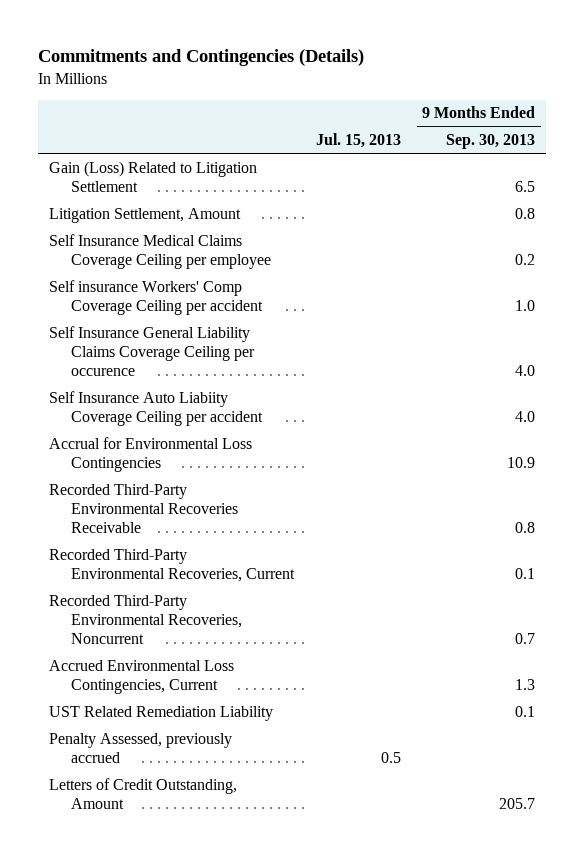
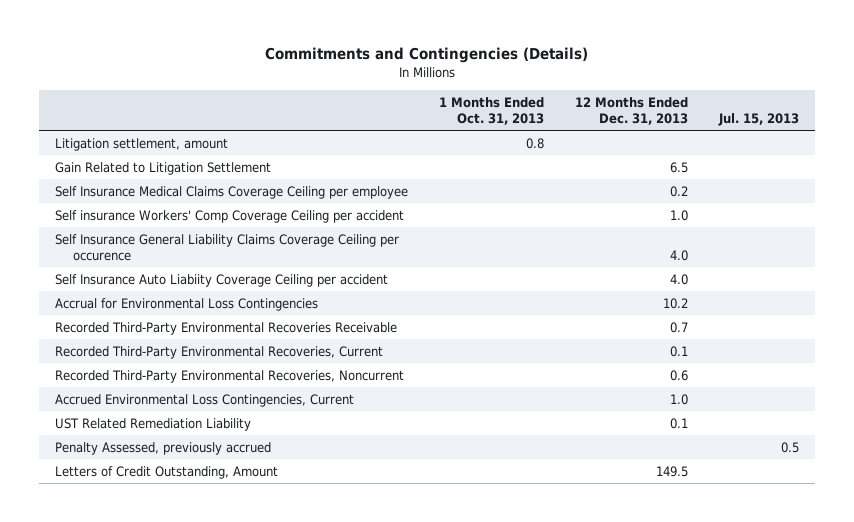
- | Jul. 15, 2013 | 9 Months Ended Sep. 30, 2013
+ | 1 Months Ended Oct. 31, 2013 | 12 Months Ended Dec. 31, 2013 | Jul. 15, 2013
- Gain (Loss) Related to Litigation Settlement | | 6.5
- Litigation Settlement, Amount | | 0.8
+ Litigation settlement, amount | 0.8 | |
+ Gain Related to Litigation Settlement | | 6.5 |

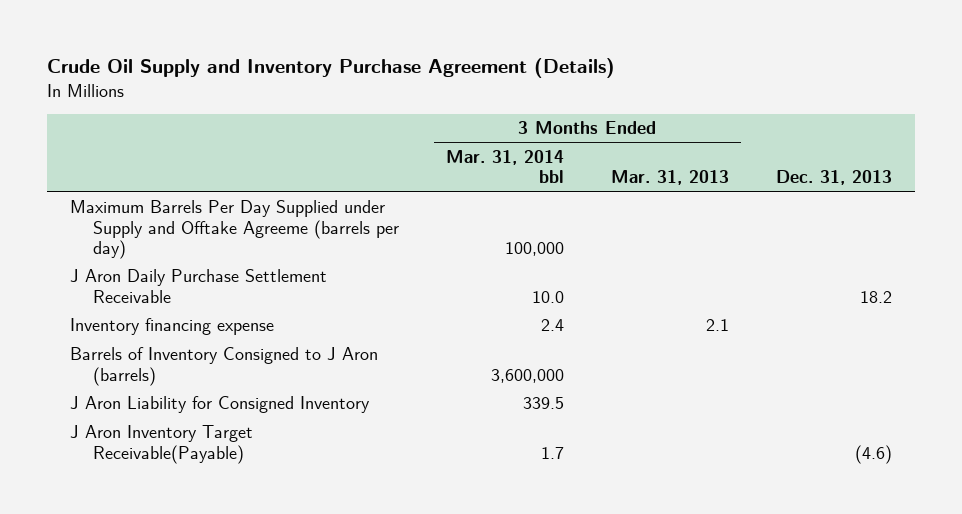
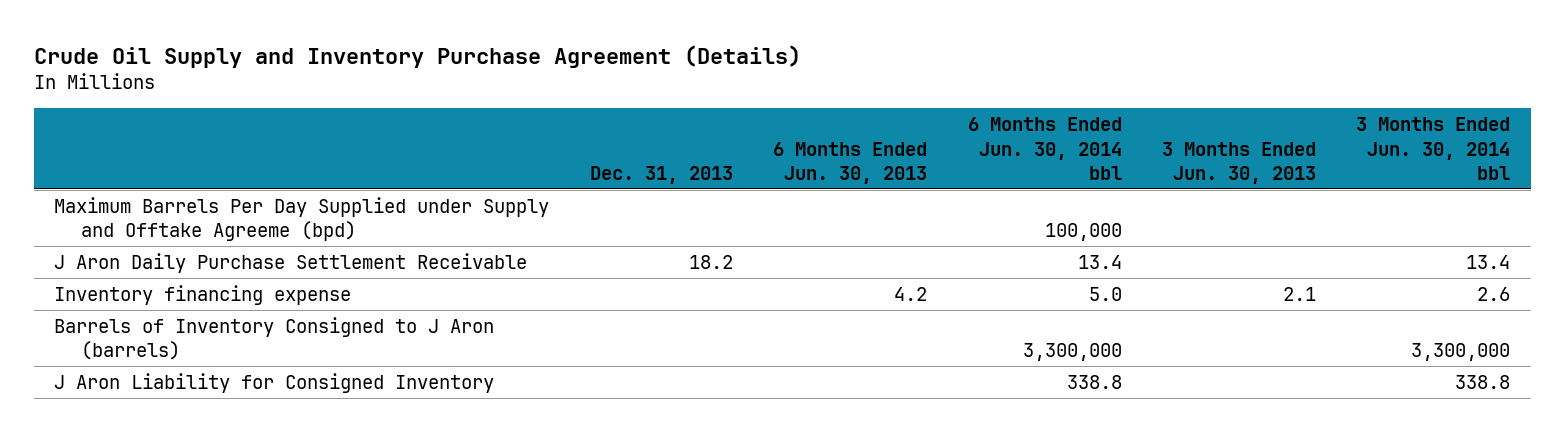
- | 3 Months Ended Mar. 31, 2014 bbl | 3 Months Ended Mar. 31, 2013 | Dec. 31, 2013
+ | Dec. 31, 2013 | 6 Months Ended Jun. 30, 2013 | 6 Months Ended Jun. 30, 2014 bbl | 3 Months Ended Jun. 30, 2013 | 3 Months Ended Jun. 30, 2014 bbl
- Maximum Barrels Per Day Supplied under Supply and Offtake Agreeme (barrels per day) | 100,000 | |
+ Maximum Barrels Per Day Supplied under Supply and Offtake Agreeme (bpd) | | | 100,000 | |
- J Aron Inventory Target Receivable(Payable) | 1.7 | | (4.6)

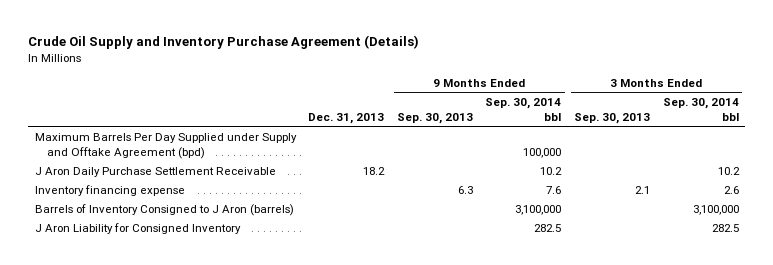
- | Dec. 31, 2013 | 6 Months Ended Jun. 30, 2013 | 6 Months Ended Jun. 30, 2014 bbl | 3 Months Ended Jun. 30, 2013 | 3 Months Ended Jun. 30, 2014 bbl
+ | Dec. 31, 2013 | 9 Months Ended Sep. 30, 2013 | 9 Months Ended Sep. 30, 2014 bbl | 3 Months Ended Sep. 30, 2013 | 3 Months Ended Sep. 30, 2014 bbl
- Maximum Barrels Per Day Supplied under Supply and Offtake Agreeme (bpd) | | | 100,000 | |
+ Maximum Barrels Per Day Supplied under Supply and Offtake Agreement (bpd) | | | 100,000 | |

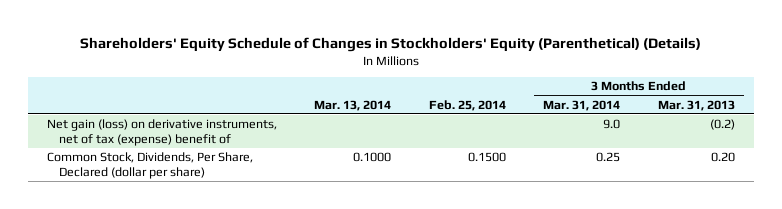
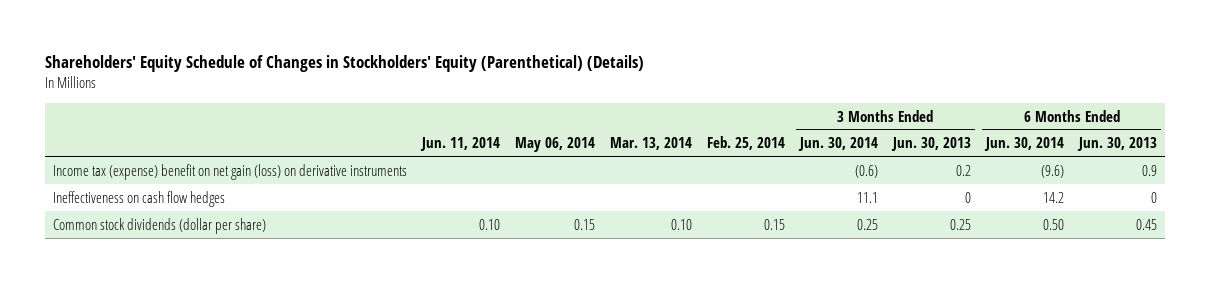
- | Mar. 13, 2014 | Feb. 25, 2014 | 3 Months Ended Mar. 31, 2014 | 3 Months Ended Mar. 31, 2013
+ | Jun. 11, 2014 | May 06, 2014 | Mar. 13, 2014 | Feb. 25, 2014 | 3 Months Ended Jun. 30, 2014 | 3 Months Ended Jun. 30, 2013 | 6 Months Ended Jun. 30, 2014 | 6 Months Ended Jun. 30, 2013
- Net gain (loss) on derivative instruments, net of tax (expense) benefit of | | | 9.0 | (0.2)
- Common Stock, Dividends, Per Share, Declared (dollar per share) | 0.1000 | 0.1500 | 0.25 | 0.20
+ Income tax (expense) benefit on net gain (loss) on derivative instruments | | | | | (0.6) | 0.2 | (9.6) | 0.9
+ Ineffectiveness on cash flow hedges | | | | | 11.1 | 0 | 14.2 | 0
+ Common stock dividends (dollar per share) | 0.10 | 0.15 | 0.10 | 0.15 | 0.25 | 0.25 | 0.50 | 0.45

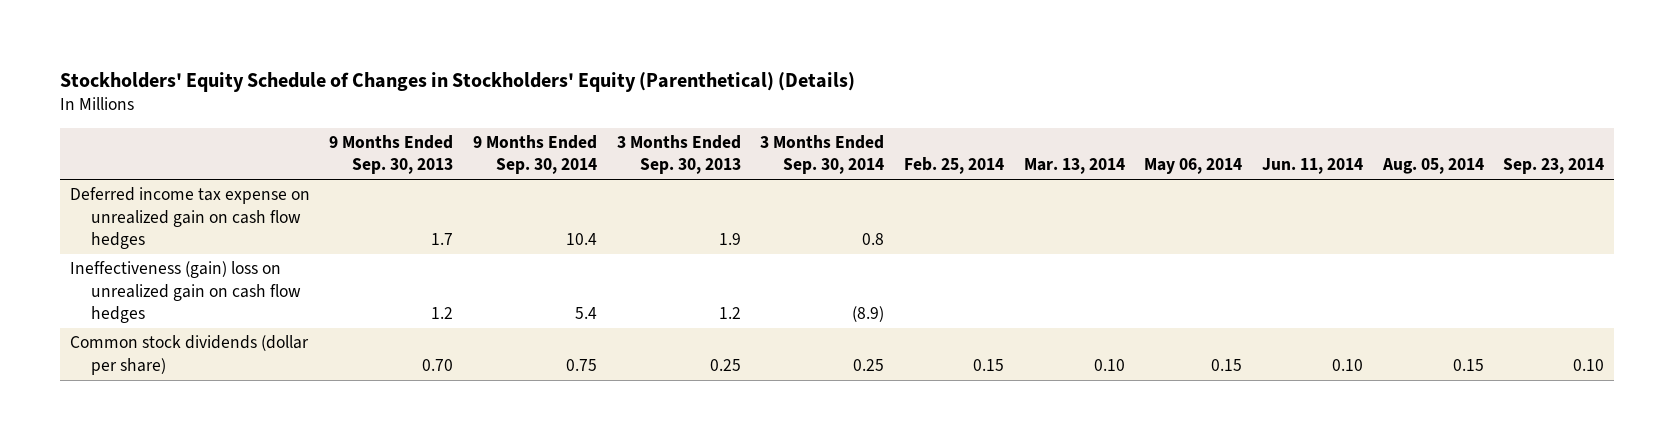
- Shareholders' Equity Schedule of Changes in Stockholders' Equity (Parenthetical) (Details)
+ Stockholders' Equity Schedule of Changes in Stockholders' Equity (Parenthetical) (Details)
- | Jun. 11, 2014 | May 06, 2014 | Mar. 13, 2014 | Feb. 25, 2014 | 3 Months Ended Jun. 30, 2014 | 3 Months Ended Jun. 30, 2013 | 6 Months Ended Jun. 30, 2014 | 6 Months Ended Jun. 30, 2013
+ | 9 Months Ended Sep. 30, 2013 | 9 Months Ended Sep. 30, 2014 | 3 Months Ended Sep. 30, 2013 | 3 Months Ended Sep. 30, 2014 | Feb. 25, 2014 | Mar. 13, 2014 | May 06, 2014 | Jun. 11, 2014 | Aug. 05, 2014 | Sep. 23, 2014
- Income tax (expense) benefit on net gain (loss) on derivative instruments | | | | | (0.6) | 0.2 | (9.6) | 0.9
- Ineffectiveness on cash flow hedges | | | | | 11.1 | 0 | 14.2 | 0
+ Deferred income tax expense on unrealized gain on cash flow hedges | 1.7 | 10.4 | 1.9 | 0.8 | | | | | |
+ Ineffectiveness (gain) loss on unrealized gain on cash flow hedges | 1.2 | 5.4 | 1.2 | (8.9) | | | | | |

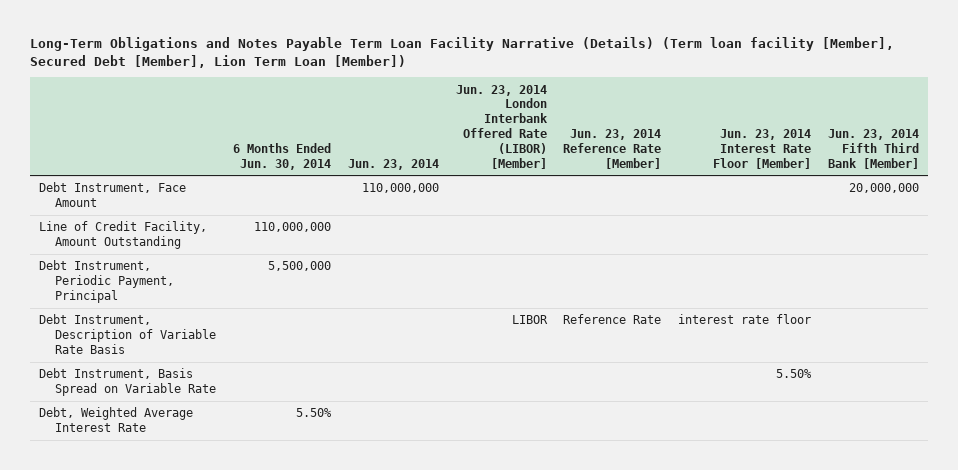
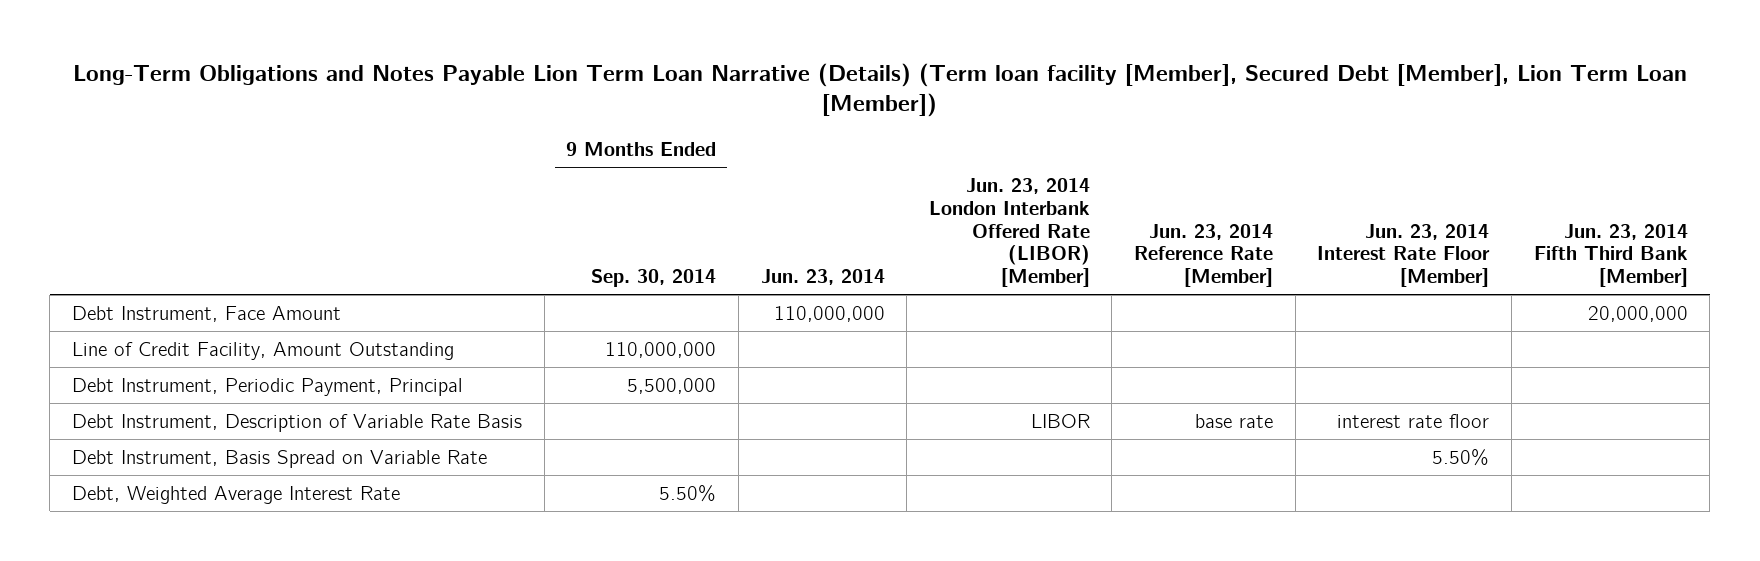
- Long-Term Obligations and Notes Payable Term Loan Facility Narrative (Details) (Term loan facility [Member], Secured Debt [Member], Lion Term Loan [Member])
+ Long-Term Obligations and Notes Payable Lion Term Loan Narrative (Details) (Term loan facility [Member], Secured Debt [Member], Lion Term Loan [Member])
- | 6 Months Ended Jun. 30, 2014 | Jun. 23, 2014 | Jun. 23, 2014 London Interbank Offered Rate (LIBOR) [Member] | Jun. 23, 2014 Reference Rate [Member] | Jun. 23, 2014 Interest Rate Floor [Member] | Jun. 23, 2014 Fifth Third Bank [Member]
+ | 9 Months Ended Sep. 30, 2014 | Jun. 23, 2014 | Jun. 23, 2014 London Interbank Offered Rate (LIBOR) [Member] | Jun. 23, 2014 Reference Rate [Member] | Jun. 23, 2014 Interest Rate Floor [Member] | Jun. 23, 2014 Fifth Third Bank [Member]
- Debt Instrument, Description of Variable Rate Basis | | | LIBOR | Reference Rate | interest rate floor |
+ Debt Instrument, Description of Variable Rate Basis | | | LIBOR | base rate | interest rate floor |

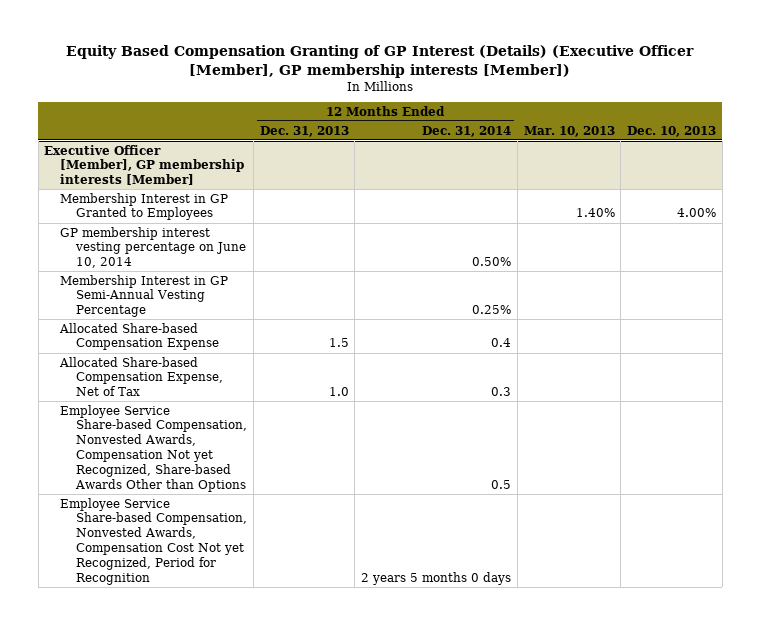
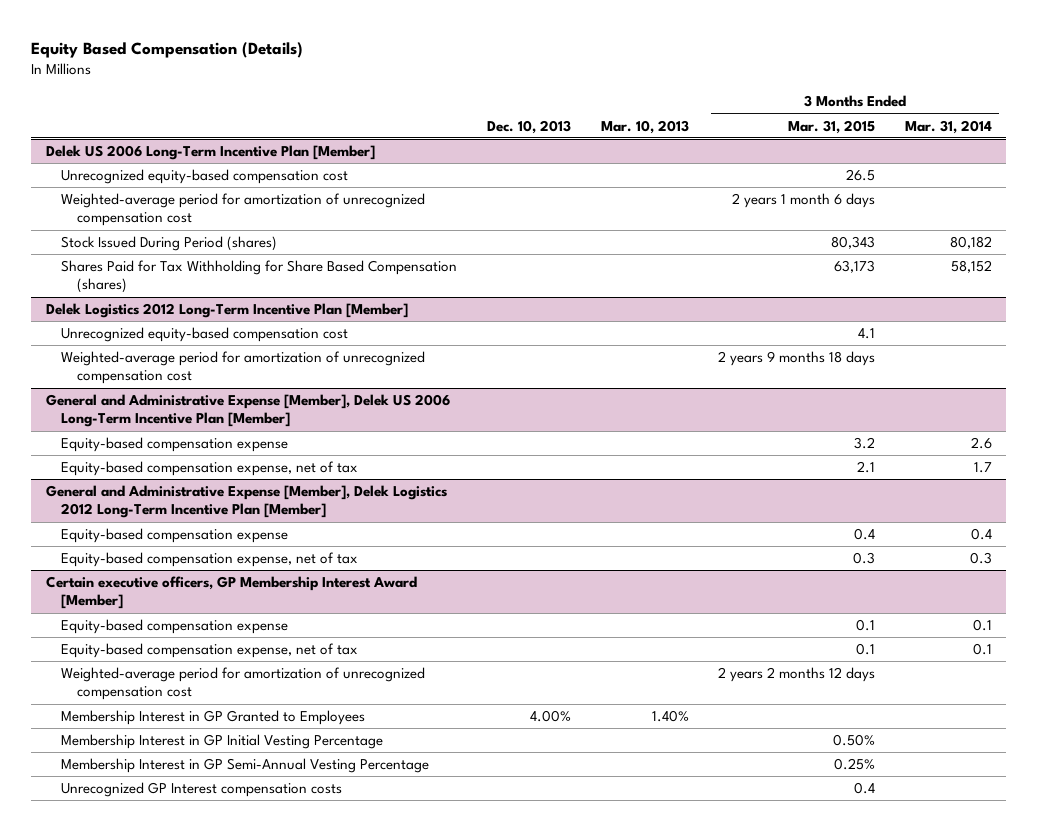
- Equity Based Compensation Granting of GP Interest (Details) (Executive Officer [Member], GP membership interests [Member])
+ Equity Based Compensation (Details)
- | 12 Months Ended Dec. 31, 2013 | 12 Months Ended Dec. 31, 2014 | Mar. 10, 2013 | Dec. 10, 2013
+ | Dec. 10, 2013 | Mar. 10, 2013 | 3 Months Ended Mar. 31, 2015 | 3 Months Ended Mar. 31, 2014
- Executive Officer [Member], GP membership interests [Member]
+ Delek US 2006 Long-Term Incentive Plan [Member]
+ Unrecognized equity-based compensation cost | | | 26.5 |
+ Weighted-average period for amortization of unrecognized compensation cost | | | 2 years 1 month 6 days |
+ Stock Issued During Period (shares) | | | 80,343 | 80,182
+ Shares Paid for Tax Withholding for Share Based Compensation (shares) | | | 63,173 | 58,152
+ Delek Logistics 2012 Long-Term Incentive Plan [Member]
+ Unrecognized equity-based compensation cost | | | 4.1 |
+ Weighted-average period for amortization of unrecognized compensation cost | | | 2 years 9 months 18 days |
+ General and Administrative Expense [Member], Delek US 2006 Long-Term Incentive Plan [Member]
+ Equity-based compensation expense | | | 3.2 | 2.6
+ Equity-based compensation expense, net of tax | | | 2.1 | 1.7
+ General and Administrative Expense [Member], Delek Logistics 2012 Long-Term Incentive Plan [Member]
+ Equity-based compensation expense | | | 0.4 | 0.4
+ Equity-based compensation expense, net of tax | | | 0.3 | 0.3
+ Certain executive officers, GP Membership Interest Award [Member]
+ Equity-based compensation expense | | | 0.1 | 0.1
+ Equity-based compensation expense, net of tax | | | 0.1 | 0.1
+ Weighted-average period for amortization of unrecognized compensation cost | | | 2 years 2 months 12 days |
- GP membership interest vesting percentage on June 10, 2014 | | 0.50% | |
+ Membership Interest in GP Initial Vesting Percentage | | | 0.50% |
- Allocated Share-based Compensation Expense | 1.5 | 0.4 | |
- Allocated Share-based Compensation Expense, Net of Tax | 1.0 | 0.3 | |
- Employee Service Share-based Compensation, Nonvested Awards, Compensation Not yet Recognized, Share-based Awards Other than Options | | 0.5 | |
- Employee Service Share-based Compensation, Nonvested Awards, Compensation Cost Not yet Recognized, Period for Recognition | | 2 years 5 months 0 days | |
+ Unrecognized GP Interest compensation costs | | | 0.4 |

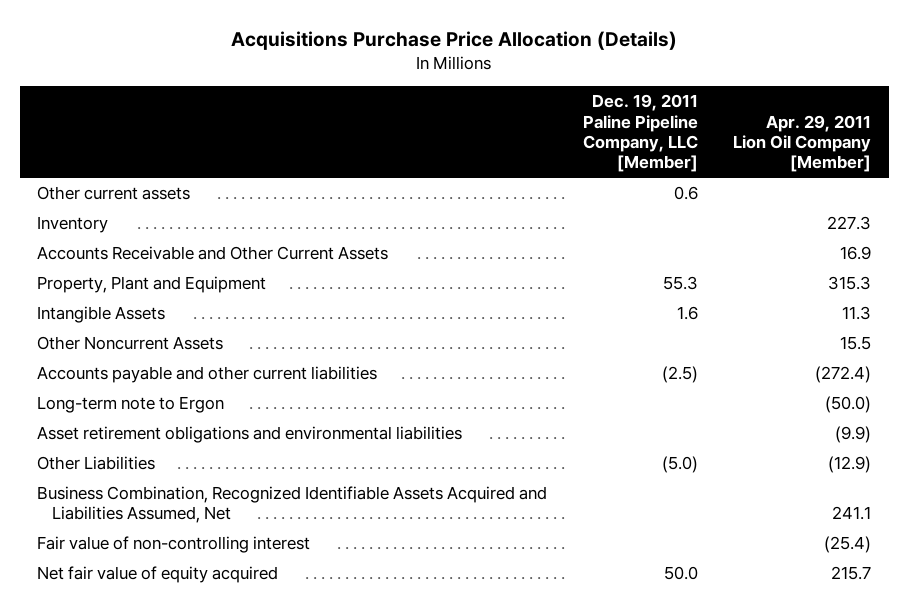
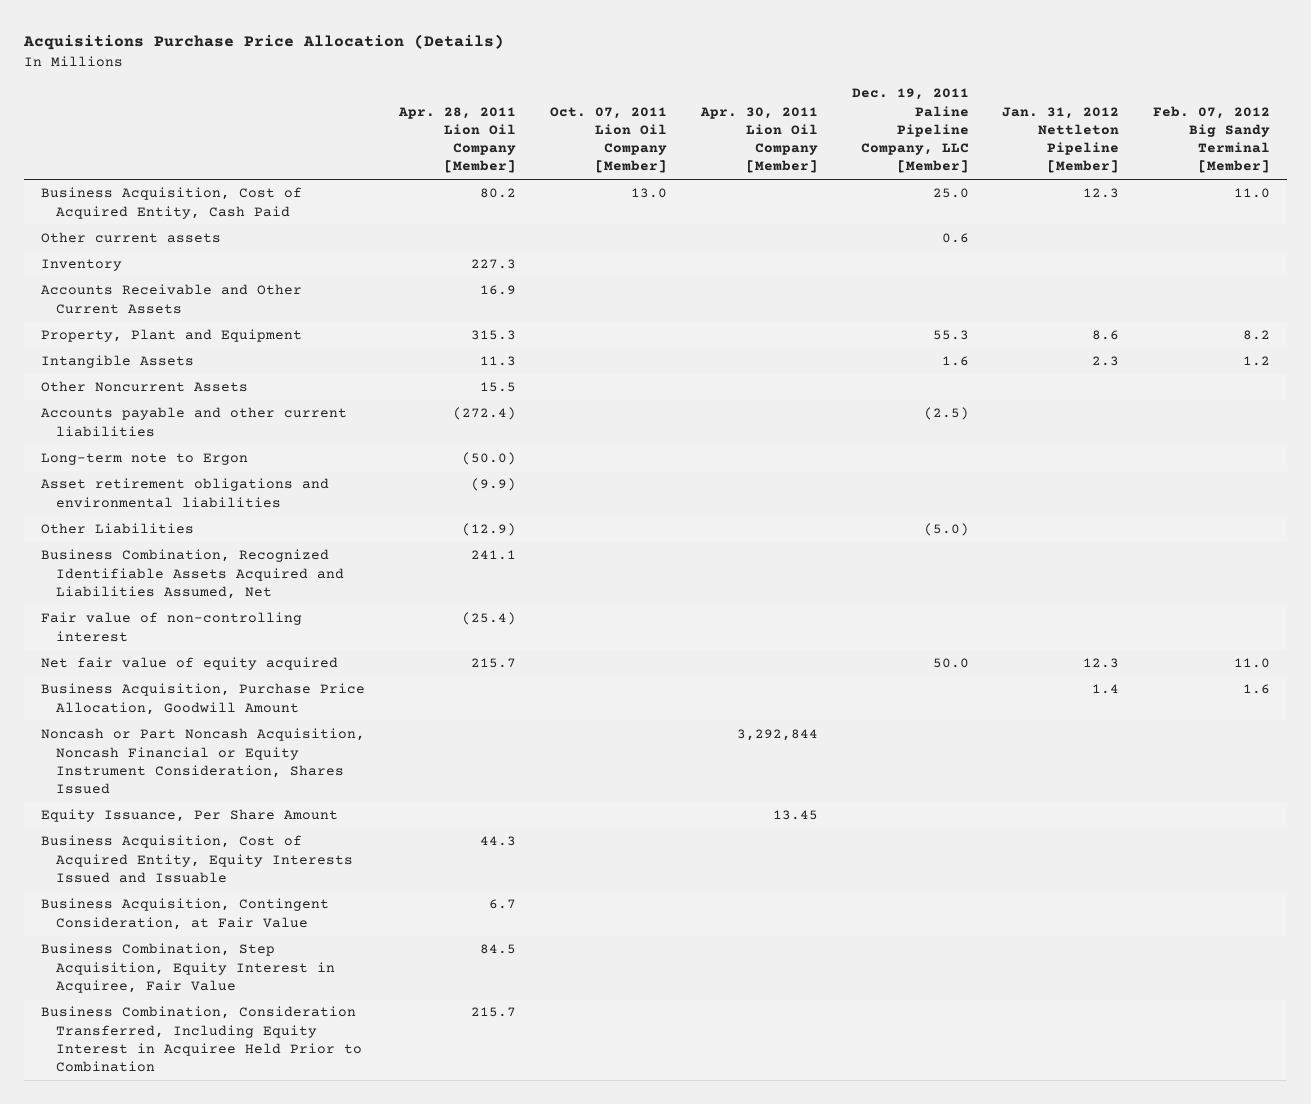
- | Dec. 19, 2011 Paline Pipeline Company, LLC [Member] | Apr. 29, 2011 Lion Oil Company [Member]
+ | Apr. 28, 2011 Lion Oil Company [Member] | Oct. 07, 2011 Lion Oil Company [Member] | Apr. 30, 2011 Lion Oil Company [Member] | Dec. 19, 2011 Paline Pipeline Company, LLC [Member] | Jan. 31, 2012 Nettleton Pipeline [Member] | Feb. 07, 2012 Big Sandy Terminal [Member]
+ Business Acquisition, Cost of Acquired Entity, Cash Paid | 80.2 | 13.0 | | 25.0 | 12.3 | 11.0
+ Business Acquisition, Purchase Price Allocation, Goodwill Amount | | | | | 1.4 | 1.6
+ Noncash or Part Noncash Acquisition, Noncash Financial or Equity Instrument Consideration, Shares Issued | | | 3,292,844 | | |
+ Equity Issuance, Per Share Amount | | | 13.45 | | |
+ Business Acquisition, Cost of Acquired Entity, Equity Interests Issued and Issuable | 44.3 | | | | |
+ Business Acquisition, Contingent Consideration, at Fair Value | 6.7 | | | | |
+ Business Combination, Step Acquisition, Equity Interest in Acquiree, Fair Value | 84.5 | | | | |
+ Business Combination, Consideration Transferred, Including Equity Interest in Acquiree Held Prior to Combination | 215.7 | | | | |

